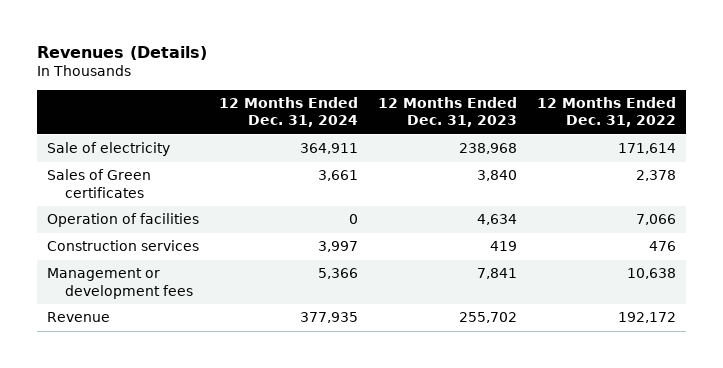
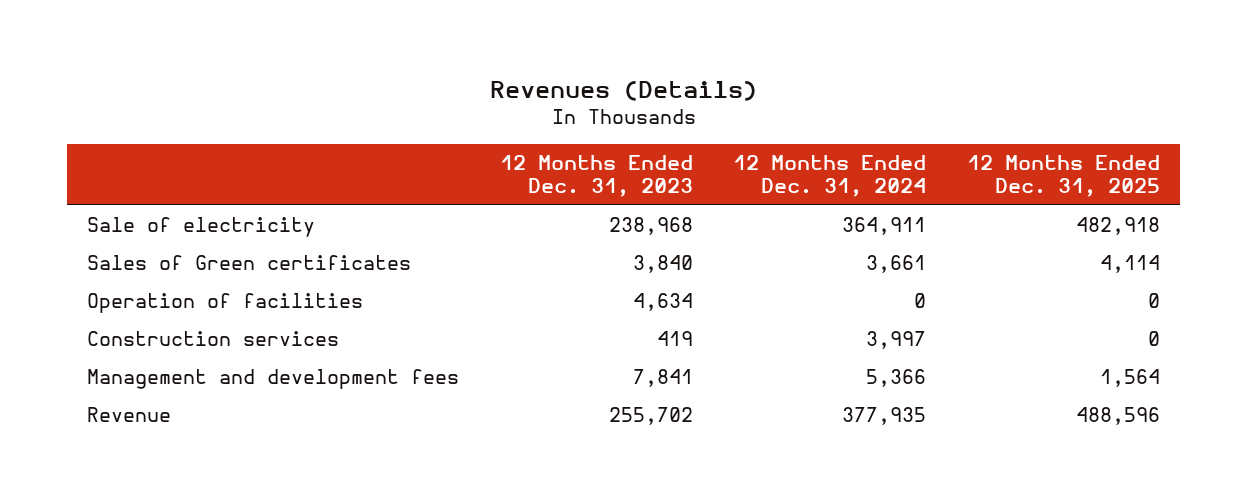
- | 12 Months Ended Dec. 31, 2024 | 12 Months Ended Dec. 31, 2023 | 12 Months Ended Dec. 31, 2022
+ | 12 Months Ended Dec. 31, 2023 | 12 Months Ended Dec. 31, 2024 | 12 Months Ended Dec. 31, 2025
- Management or development fees | 5,366 | 7,841 | 10,638
+ Management and development fees | 7,841 | 5,366 | 1,564

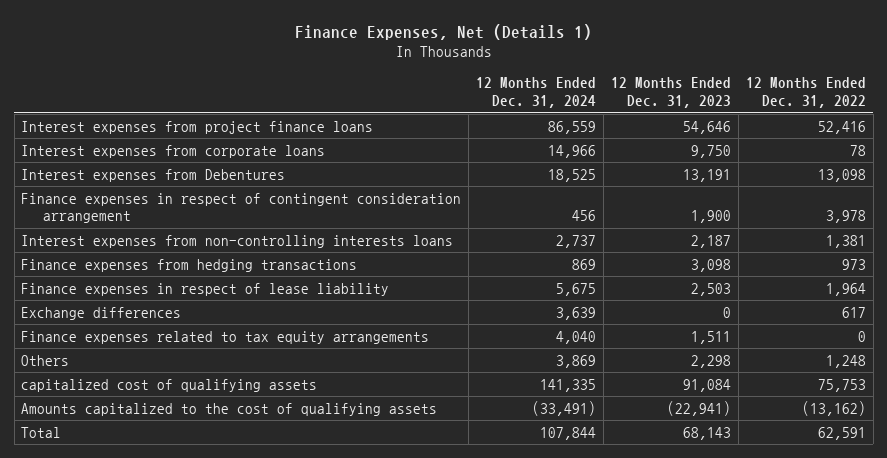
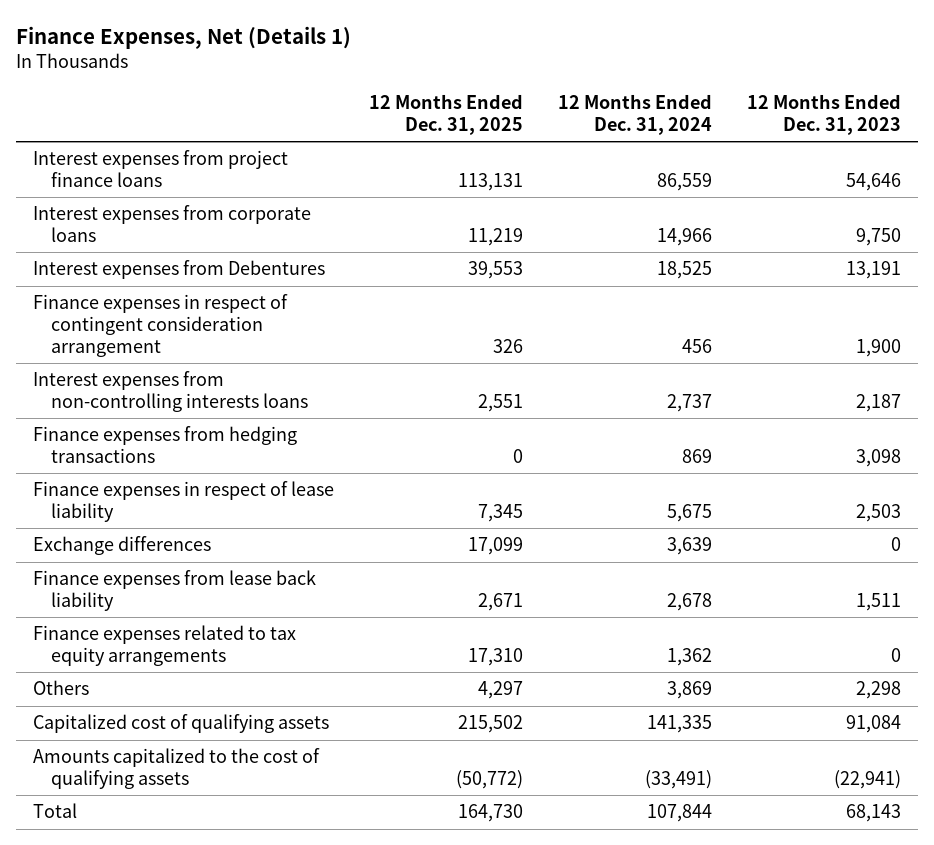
- | 12 Months Ended Dec. 31, 2024 | 12 Months Ended Dec. 31, 2023 | 12 Months Ended Dec. 31, 2022
+ | 12 Months Ended Dec. 31, 2025 | 12 Months Ended Dec. 31, 2024 | 12 Months Ended Dec. 31, 2023
- Finance expenses related to tax equity arrangements | 4,040 | 1,511 | 0
+ Finance expenses from lease back liability | 2,671 | 2,678 | 1,511
+ Finance expenses related to tax equity arrangements | 17,310 | 1,362 | 0
- capitalized cost of qualifying assets | 141,335 | 91,084 | 75,753
+ Capitalized cost of qualifying assets | 215,502 | 141,335 | 91,084

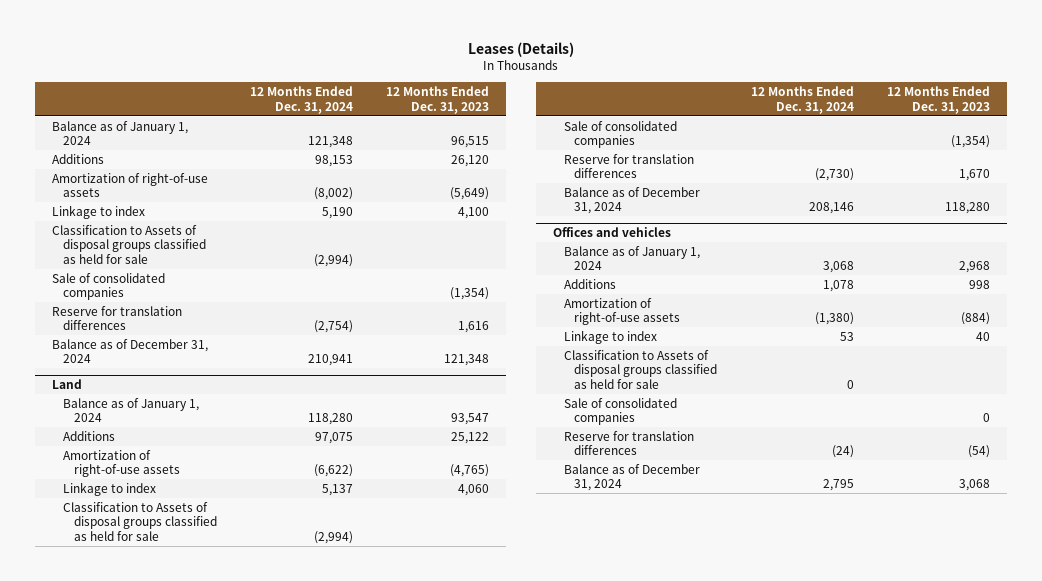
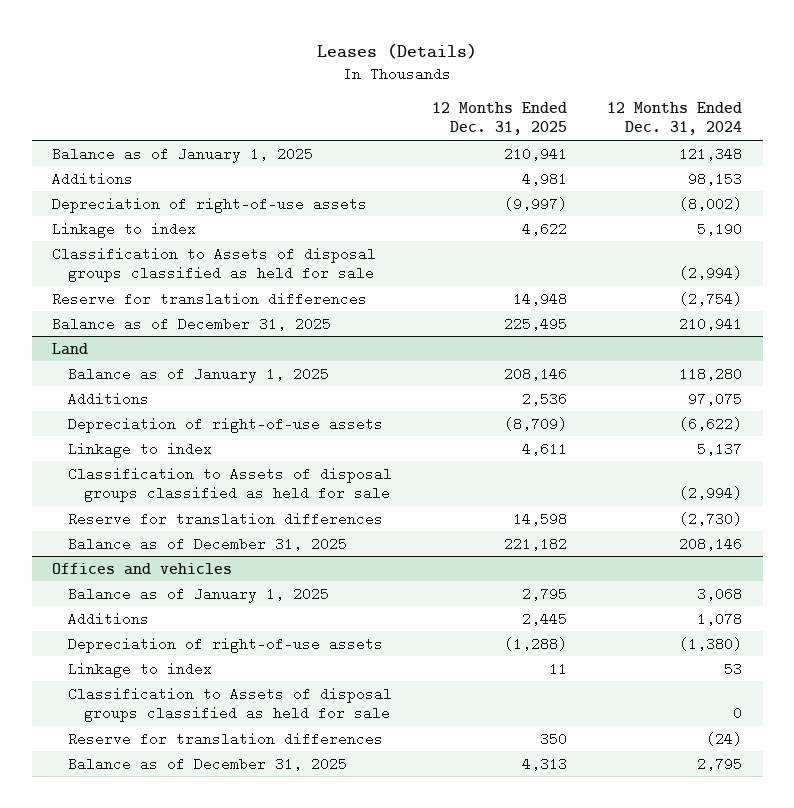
- | 12 Months Ended Dec. 31, 2024 | 12 Months Ended Dec. 31, 2023
+ | 12 Months Ended Dec. 31, 2025 | 12 Months Ended Dec. 31, 2024
- Balance as of January 1, 2024 | 121,348 | 96,515
+ Balance as of January 1, 2025 | 210,941 | 121,348
- Amortization of right-of-use assets | (8,002) | (5,649)
+ Depreciation of right-of-use assets | (9,997) | (8,002)
- Sale of consolidated companies | | (1,354)
- Balance as of December 31, 2024 | 210,941 | 121,348
+ Balance as of December 31, 2025 | 225,495 | 210,941
@ Land
- Balance as of January 1, 2024 | 118,280 | 93,547
+ Balance as of January 1, 2025 | 208,146 | 118,280
- Amortization of right-of-use assets | (6,622) | (4,765)
+ Depreciation of right-of-use assets | (8,709) | (6,622)
- Sale of consolidated companies | | (1,354)
- Balance as of December 31, 2024 | 208,146 | 118,280
+ Balance as of December 31, 2025 | 221,182 | 208,146
@ Offices and vehicles
- Balance as of January 1, 2024 | 3,068 | 2,968
+ Balance as of January 1, 2025 | 2,795 | 3,068
- Amortization of right-of-use assets | (1,380) | (884)
+ Depreciation of right-of-use assets | (1,288) | (1,380)
- Sale of consolidated companies | | 0
- Balance as of December 31, 2024 | 2,795 | 3,068
+ Balance as of December 31, 2025 | 4,313 | 2,795

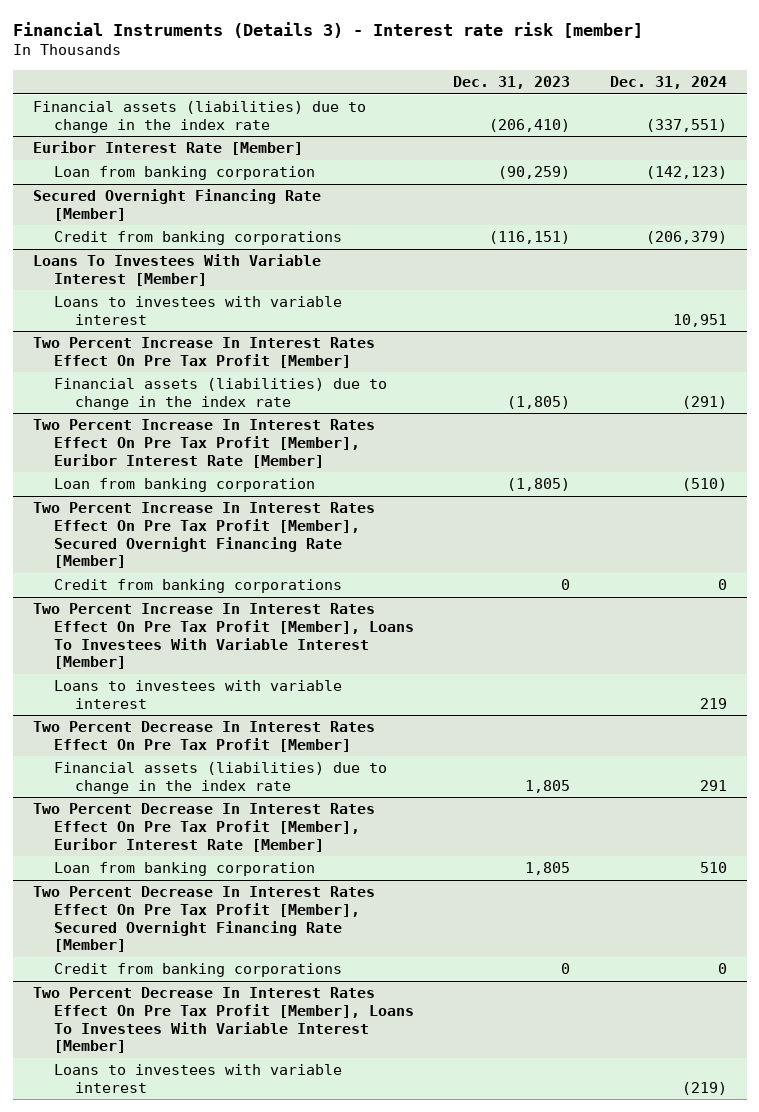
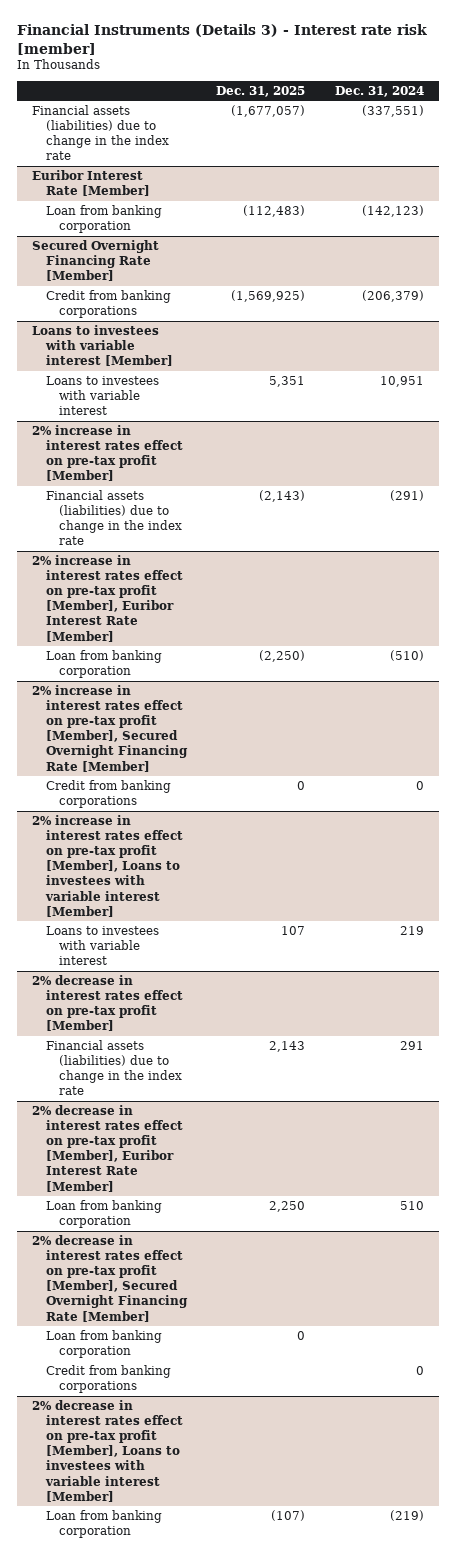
- | Dec. 31, 2023 | Dec. 31, 2024
+ | Dec. 31, 2025 | Dec. 31, 2024
- Loans To Investees With Variable Interest [Member]
+ Loans to investees with variable interest [Member]
- Two Percent Increase In Interest Rates Effect On Pre Tax Profit [Member]
+ 2% increase in interest rates effect on pre-tax profit [Member]
- Two Percent Increase In Interest Rates Effect On Pre Tax Profit [Member], Euribor Interest Rate [Member]
+ 2% increase in interest rates effect on pre-tax profit [Member], Euribor Interest Rate [Member]
- Two Percent Increase In Interest Rates Effect On Pre Tax Profit [Member], Secured Overnight Financing Rate [Member]
+ 2% increase in interest rates effect on pre-tax profit [Member], Secured Overnight Financing Rate [Member]
- Two Percent Increase In Interest Rates Effect On Pre Tax Profit [Member], Loans To Investees With Variable Interest [Member]
+ 2% increase in interest rates effect on pre-tax profit [Member], Loans to investees with variable interest [Member]
- Two Percent Decrease In Interest Rates Effect On Pre Tax Profit [Member]
+ 2% decrease in interest rates effect on pre-tax profit [Member]
- Two Percent Decrease In Interest Rates Effect On Pre Tax Profit [Member], Euribor Interest Rate [Member]
+ 2% decrease in interest rates effect on pre-tax profit [Member], Euribor Interest Rate [Member]
- Two Percent Decrease In Interest Rates Effect On Pre Tax Profit [Member], Secured Overnight Financing Rate [Member]
+ 2% decrease in interest rates effect on pre-tax profit [Member], Secured Overnight Financing Rate [Member]
+ Loan from banking corporation | 0 |
- Two Percent Decrease In Interest Rates Effect On Pre Tax Profit [Member], Loans To Investees With Variable Interest [Member]
- Loans to investees with variable interest | | (219)
+ 2% decrease in interest rates effect on pre-tax profit [Member], Loans to investees with variable interest [Member]
+ Loan from banking corporation | (107) | (219)

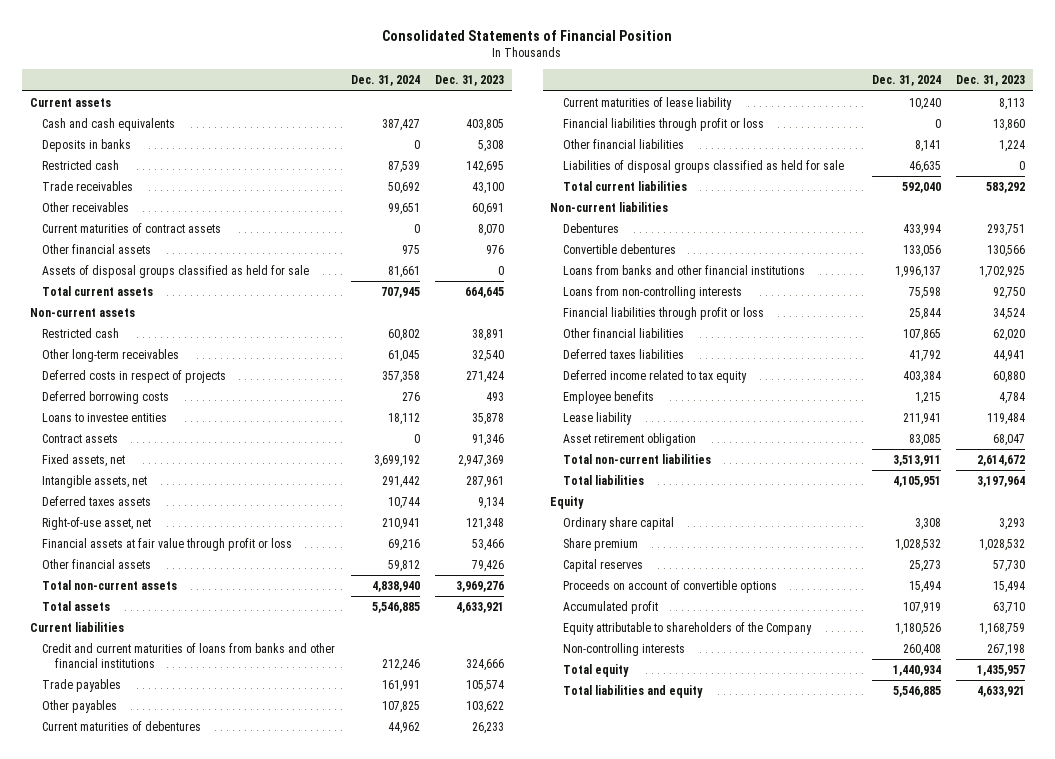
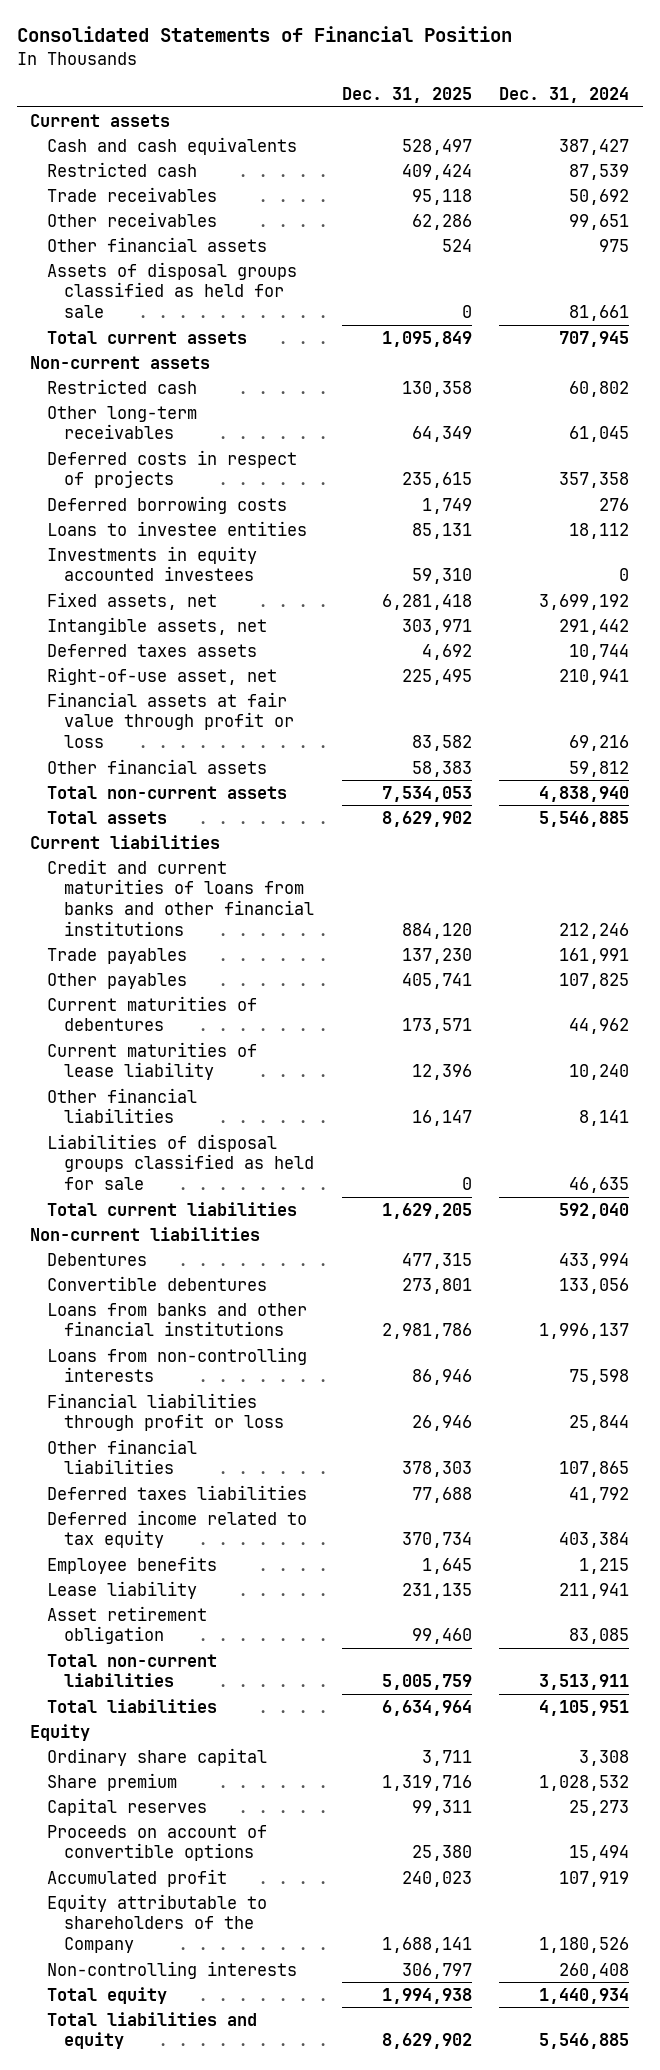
- | Dec. 31, 2024 | Dec. 31, 2023
+ | Dec. 31, 2025 | Dec. 31, 2024
- Deposits in banks | 0 | 5,308
- Current maturities of contract assets | 0 | 8,070
- Contract assets | 0 | 91,346
+ Investments in equity accounted investees | 59,310 | 0
- Financial liabilities through profit or loss | 0 | 13,860

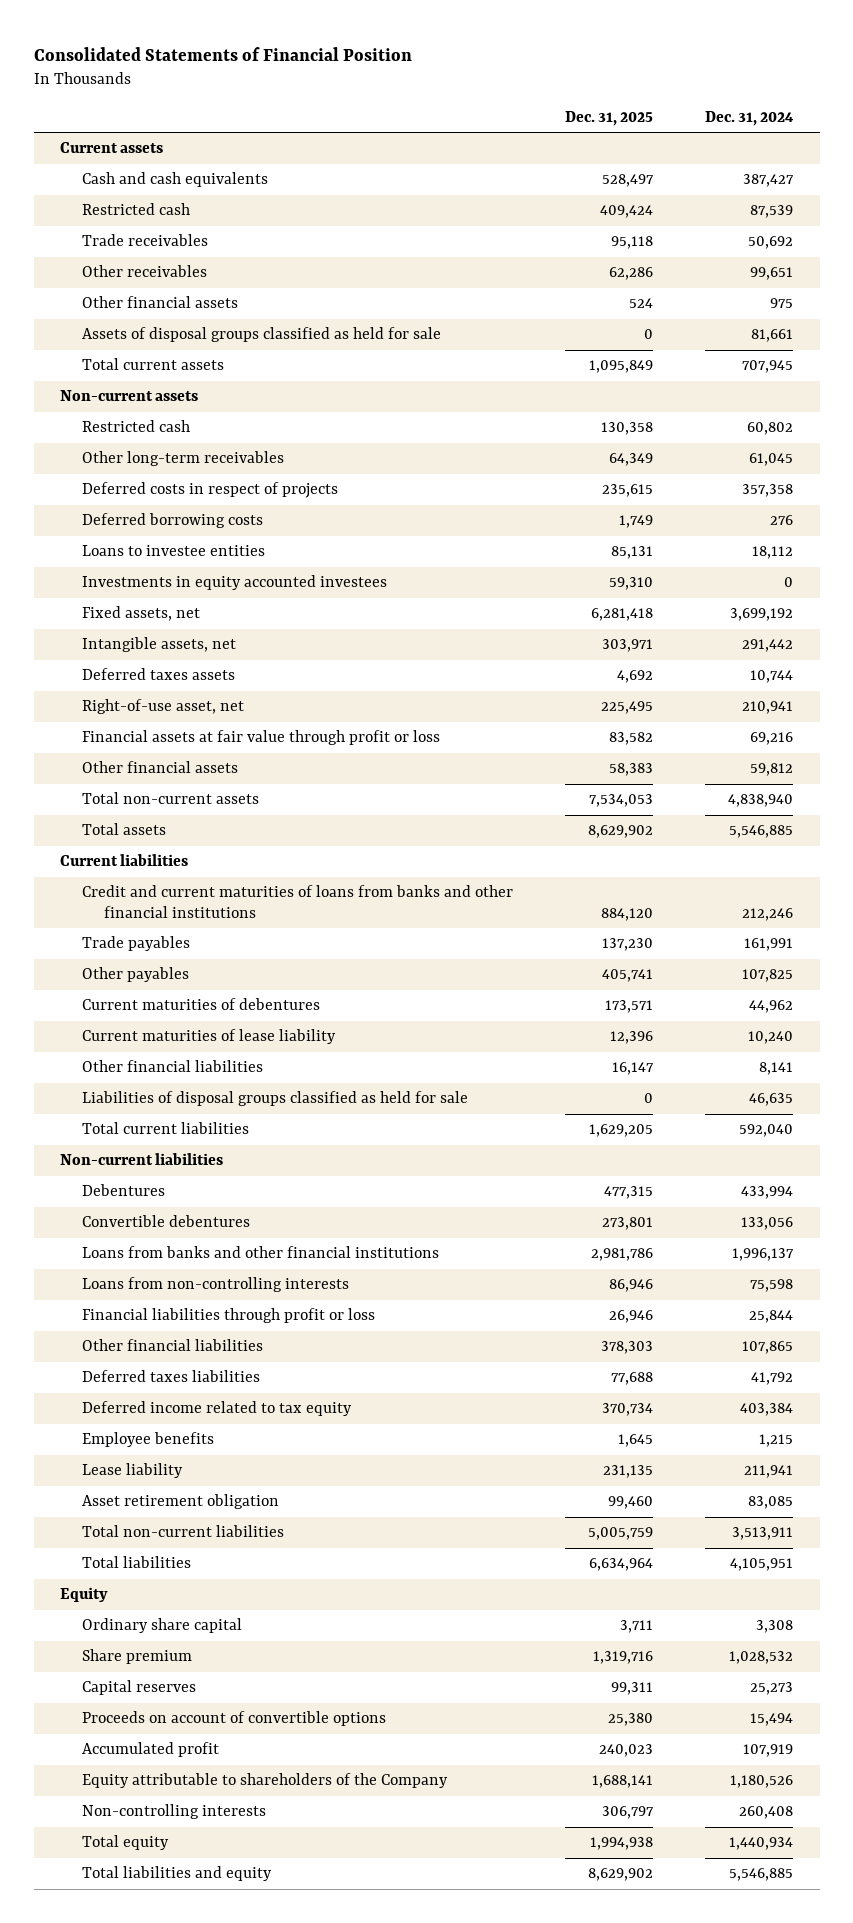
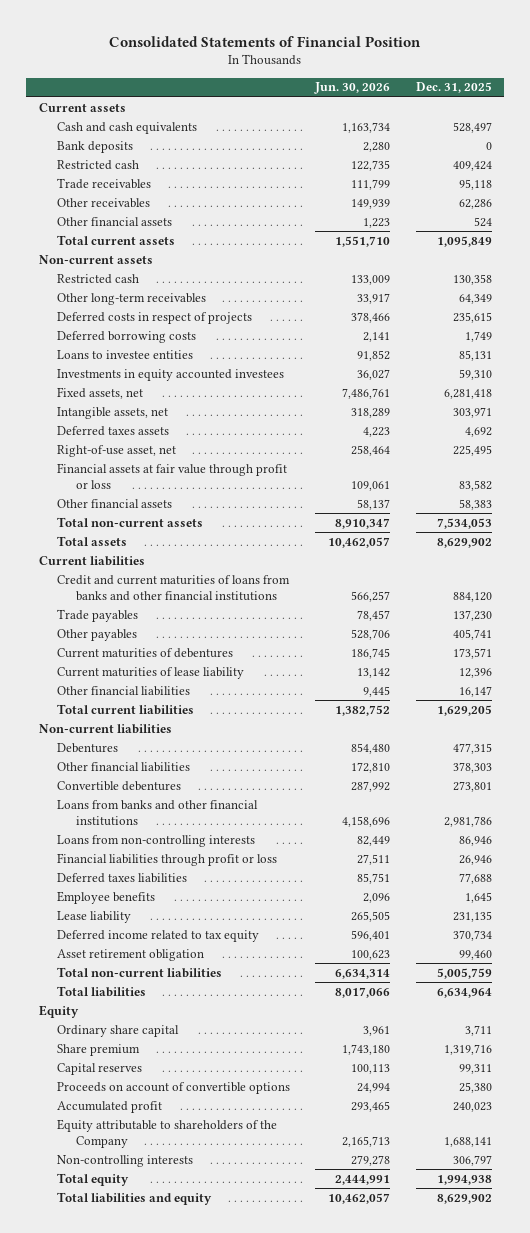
- | Dec. 31, 2025 | Dec. 31, 2024
+ | Jun. 30, 2026 | Dec. 31, 2025
+ Bank deposits | 2,280 | 0
- Assets of disposal groups classified as held for sale | 0 | 81,661
- Liabilities of disposal groups classified as held for sale | 0 | 46,635
moved up: Other financial liabilities | 172,810 | 378,303
moved down: Deferred income related to tax equity | 596,401 | 370,734

